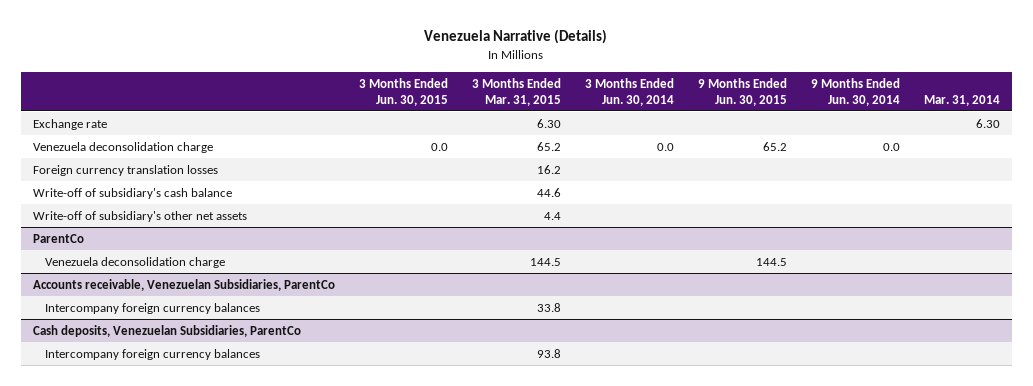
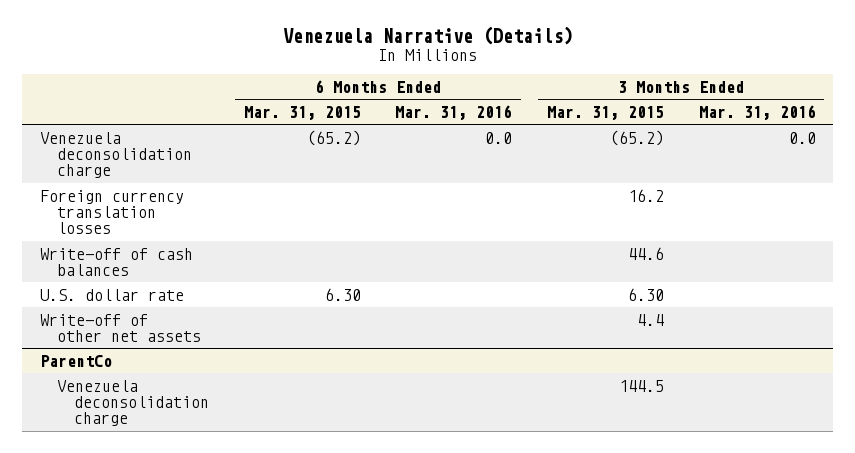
- | 3 Months Ended Jun. 30, 2015 | 3 Months Ended Mar. 31, 2015 | 3 Months Ended Jun. 30, 2014 | 9 Months Ended Jun. 30, 2015 | 9 Months Ended Jun. 30, 2014 | Mar. 31, 2014
+ | 6 Months Ended Mar. 31, 2015 | 6 Months Ended Mar. 31, 2016 | 3 Months Ended Mar. 31, 2015 | 3 Months Ended Mar. 31, 2016
- Exchange rate | | 6.30 | | | | 6.30
- Venezuela deconsolidation charge | 0.0 | 65.2 | 0.0 | 65.2 | 0.0 |
+ Venezuela deconsolidation charge | (65.2) | 0.0 | (65.2) | 0.0
- Write-off of subsidiary's cash balance | | 44.6 | | | |
- Write-off of subsidiary's other net assets | | 4.4 | | | |
+ Write-off of cash balances | | | 44.6 |
+ U.S. dollar rate | 6.30 | | 6.30 |
+ Write-off of other net assets | | | 4.4 |
- Accounts receivable, Venezuelan Subsidiaries, ParentCo
- Intercompany foreign currency balances | | 33.8 | | | |
- Cash deposits, Venezuelan Subsidiaries, ParentCo
- Intercompany foreign currency balances | | 93.8 | | | |

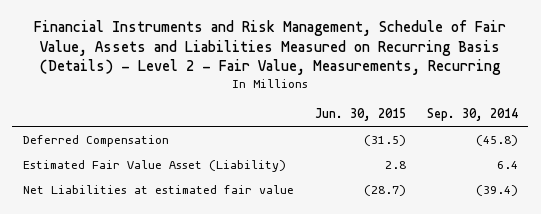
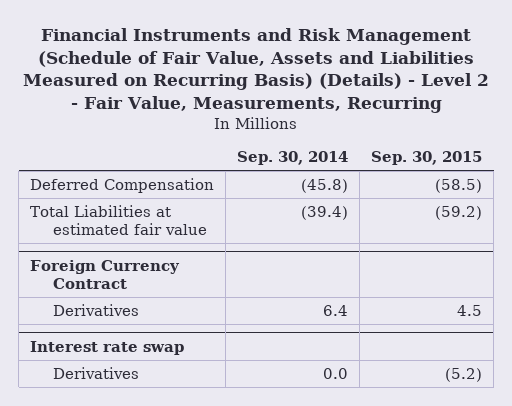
- Financial Instruments and Risk Management, Schedule of Fair Value, Assets and Liabilities Measured on Recurring Basis (Details) - Level 2 - Fair Value, Measurements, Recurring
+ Financial Instruments and Risk Management (Schedule of Fair Value, Assets and Liabilities Measured on Recurring Basis) (Details) - Level 2 - Fair Value, Measurements, Recurring
- | Jun. 30, 2015 | Sep. 30, 2014
+ | Sep. 30, 2014 | Sep. 30, 2015
- Estimated Fair Value Asset (Liability) | 2.8 | 6.4
- Net Liabilities at estimated fair value | (28.7) | (39.4)
+ Total Liabilities at estimated fair value | (39.4) | (59.2)
+ Foreign Currency Contract
+ Derivatives | 6.4 | 4.5
+ Interest rate swap
+ Derivatives | 0.0 | (5.2)

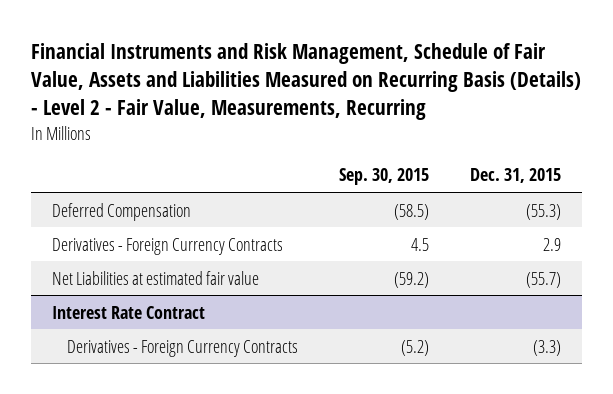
- Financial Instruments and Risk Management (Schedule of Fair Value, Assets and Liabilities Measured on Recurring Basis) (Details) - Level 2 - Fair Value, Measurements, Recurring
+ Financial Instruments and Risk Management, Schedule of Fair Value, Assets and Liabilities Measured on Recurring Basis (Details) - Level 2 - Fair Value, Measurements, Recurring
- | Sep. 30, 2014 | Sep. 30, 2015
+ | Sep. 30, 2015 | Dec. 31, 2015
- Total Liabilities at estimated fair value | (39.4) | (59.2)
- Foreign Currency Contract
- Derivatives | 6.4 | 4.5
- Interest rate swap
- Derivatives | 0.0 | (5.2)
+ Derivatives - Foreign Currency Contracts | 4.5 | 2.9
+ Net Liabilities at estimated fair value | (59.2) | (55.7)
+ Interest Rate Contract
+ Derivatives - Foreign Currency Contracts | (5.2) | (3.3)

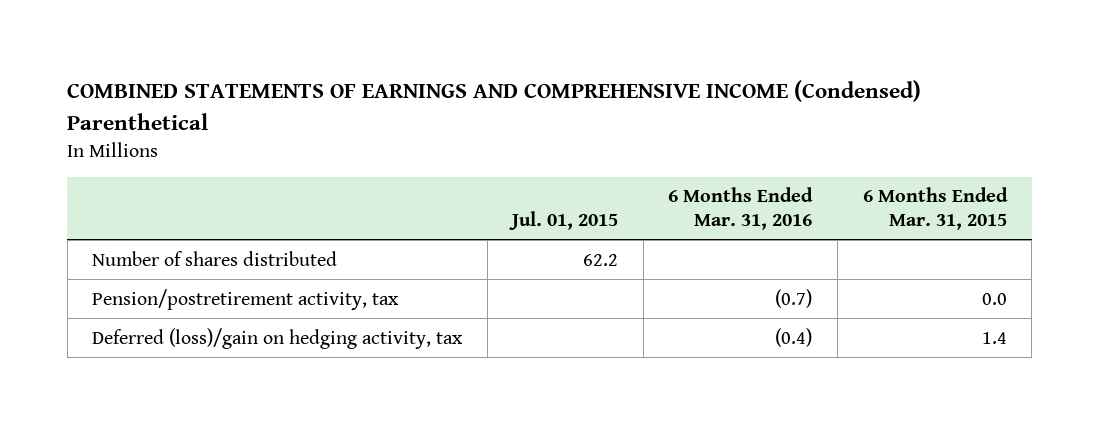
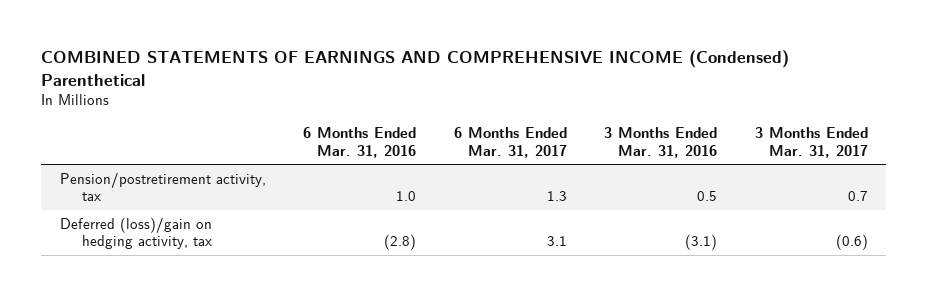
- | Jul. 01, 2015 | 6 Months Ended Mar. 31, 2016 | 6 Months Ended Mar. 31, 2015
+ | 6 Months Ended Mar. 31, 2016 | 6 Months Ended Mar. 31, 2017 | 3 Months Ended Mar. 31, 2016 | 3 Months Ended Mar. 31, 2017
- Number of shares distributed | 62.2 | |
- Pension/postretirement activity, tax | | (0.7) | 0.0
- Deferred (loss)/gain on hedging activity, tax | | (0.4) | 1.4
+ Pension/postretirement activity, tax | 1.0 | 1.3 | 0.5 | 0.7
+ Deferred (loss)/gain on hedging activity, tax | (2.8) | 3.1 | (3.1) | (0.6)

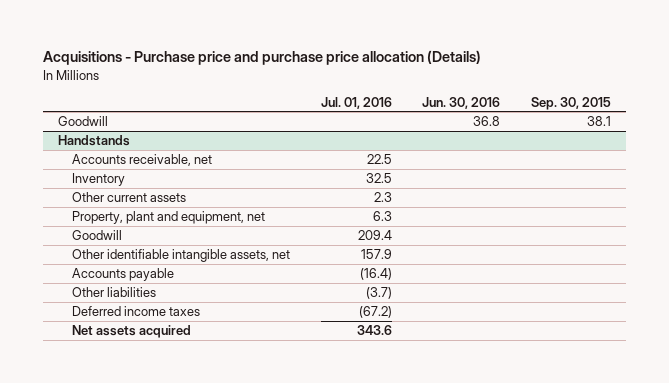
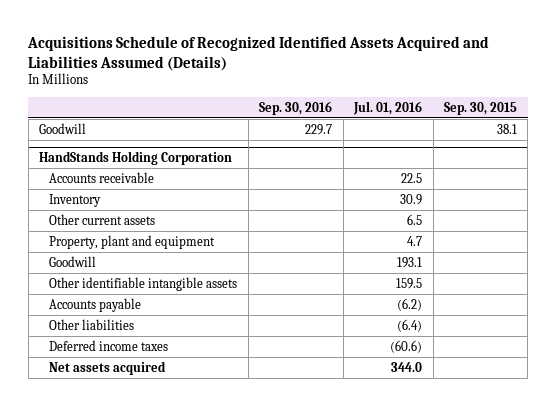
- Acquisitions - Purchase price and purchase price allocation (Details)
+ Acquisitions Schedule of Recognized Identified Assets Acquired and Liabilities Assumed (Details)
- | Jul. 01, 2016 | Jun. 30, 2016 | Sep. 30, 2015
+ | Sep. 30, 2016 | Jul. 01, 2016 | Sep. 30, 2015
- Handstands
- Accounts receivable, net | 22.5 | |
- Inventory | 32.5 | |
- Other current assets | 2.3 | |
- Property, plant and equipment, net | 6.3 | |
- Goodwill | 209.4 | |
- Other identifiable intangible assets, net | 157.9 | |
- Accounts payable | (16.4) | |
- Other liabilities | (3.7) | |
- Deferred income taxes | (67.2) | |
- Net assets acquired | 343.6 | |
+ HandStands Holding Corporation
+ Accounts receivable | | 22.5 |
+ Inventory | | 30.9 |
+ Other current assets | | 6.5 |
+ Property, plant and equipment | | 4.7 |
+ Goodwill | | 193.1 |
+ Other identifiable intangible assets | | 159.5 |
+ Accounts payable | | (6.2) |
+ Other liabilities | | (6.4) |
+ Deferred income taxes | | (60.6) |
+ Net assets acquired | | 344.0 |

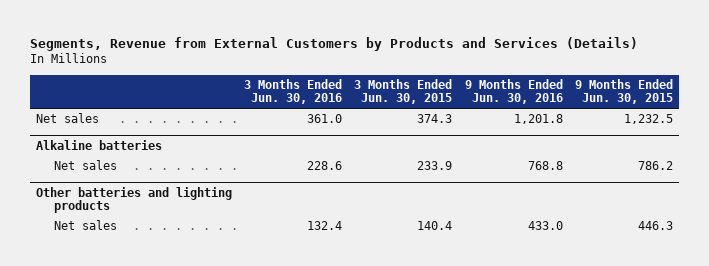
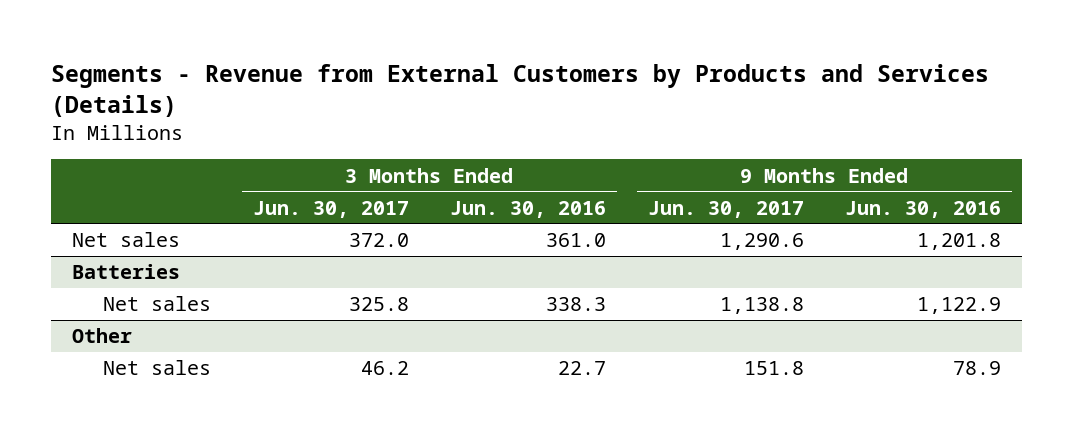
- Segments, Revenue from External Customers by Products and Services (Details)
+ Segments - Revenue from External Customers by Products and Services (Details)
- | 3 Months Ended Jun. 30, 2016 | 3 Months Ended Jun. 30, 2015 | 9 Months Ended Jun. 30, 2016 | 9 Months Ended Jun. 30, 2015
+ | 3 Months Ended Jun. 30, 2017 | 3 Months Ended Jun. 30, 2016 | 9 Months Ended Jun. 30, 2017 | 9 Months Ended Jun. 30, 2016
- Alkaline batteries
- Net sales | 228.6 | 233.9 | 768.8 | 786.2
- Other batteries and lighting products
- Net sales | 132.4 | 140.4 | 433.0 | 446.3
+ Batteries
+ Net sales | 325.8 | 338.3 | 1,138.8 | 1,122.9
+ Other
+ Net sales | 46.2 | 22.7 | 151.8 | 78.9

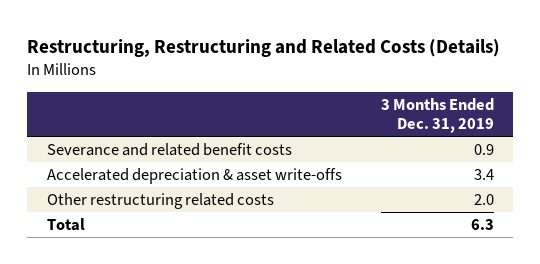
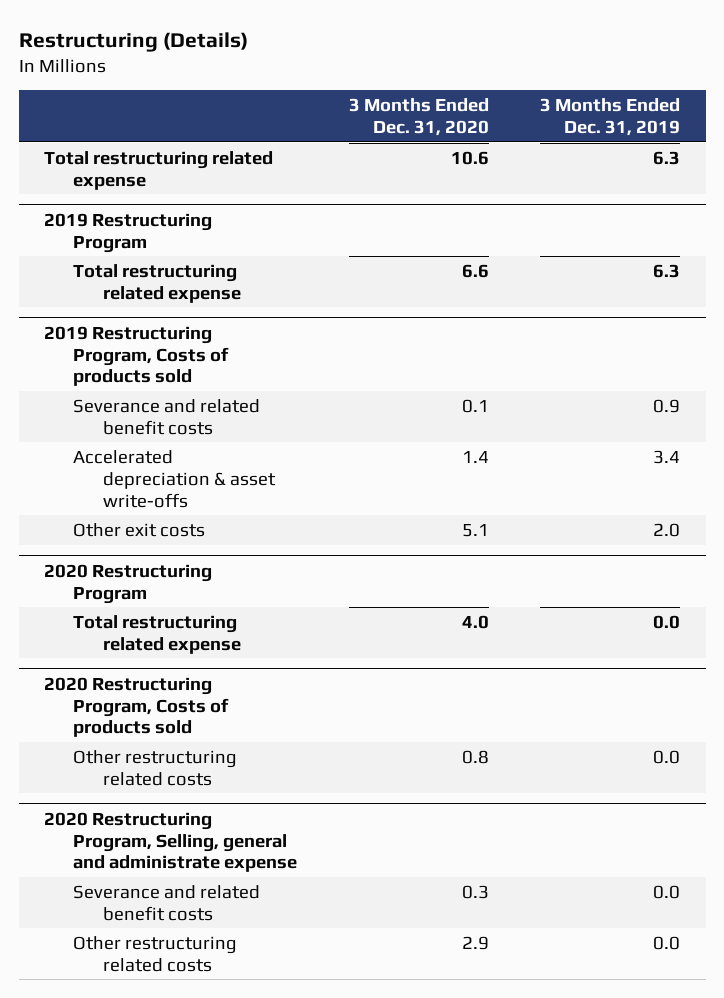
- Restructuring, Restructuring and Related Costs (Details)
+ Restructuring (Details)
- | 3 Months Ended Dec. 31, 2019
+ | 3 Months Ended Dec. 31, 2020 | 3 Months Ended Dec. 31, 2019
+ Total restructuring related expense | 10.6 | 6.3
+ 2019 Restructuring Program
+ Total restructuring related expense | 6.6 | 6.3
+ 2019 Restructuring Program, Costs of products sold
- Other restructuring related costs | 2.0
- Total | 6.3
+ Other exit costs | 5.1 | 2.0
+ 2020 Restructuring Program
+ Total restructuring related expense | 4.0 | 0.0
+ 2020 Restructuring Program, Costs of products sold
+ Other restructuring related costs | 0.8 | 0.0
+ 2020 Restructuring Program, Selling, general and administrate expense
+ Severance and related benefit costs | 0.3 | 0.0
+ Other restructuring related costs | 2.9 | 0.0

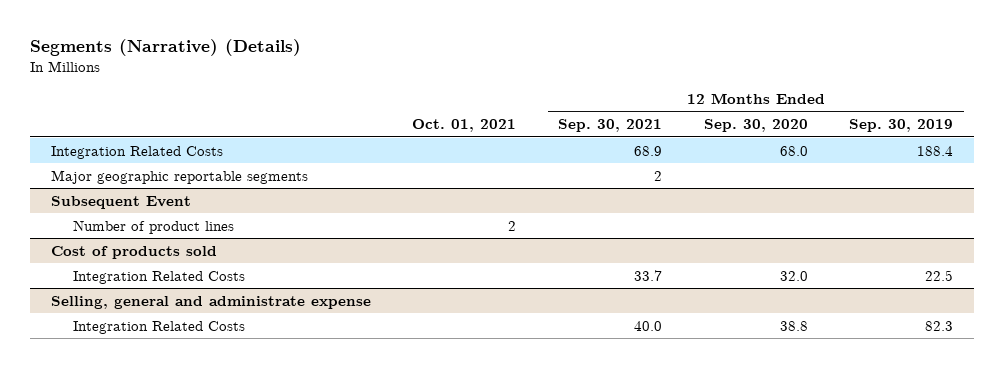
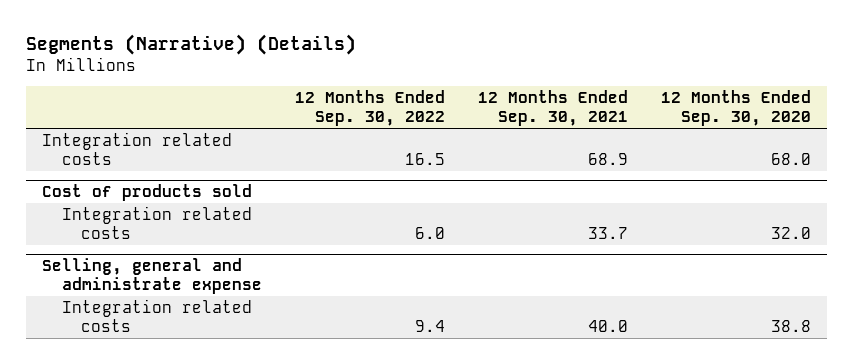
- | Oct. 01, 2021 | 12 Months Ended Sep. 30, 2021 | 12 Months Ended Sep. 30, 2020 | 12 Months Ended Sep. 30, 2019
+ | 12 Months Ended Sep. 30, 2022 | 12 Months Ended Sep. 30, 2021 | 12 Months Ended Sep. 30, 2020
- Integration Related Costs | | 68.9 | 68.0 | 188.4
- Major geographic reportable segments | | 2 | |
- Subsequent Event
- Number of product lines | 2 | | |
+ Integration related costs | 16.5 | 68.9 | 68.0
@ Cost of products sold
- Integration Related Costs | | 33.7 | 32.0 | 22.5
+ Integration related costs | 6.0 | 33.7 | 32.0
@ Selling, general and administrate expense
- Integration Related Costs | | 40.0 | 38.8 | 82.3
+ Integration related costs | 9.4 | 40.0 | 38.8

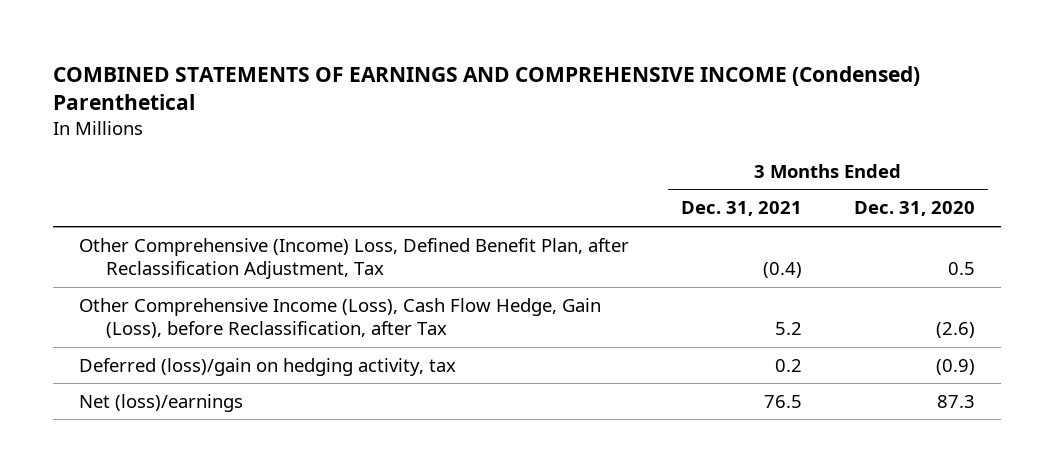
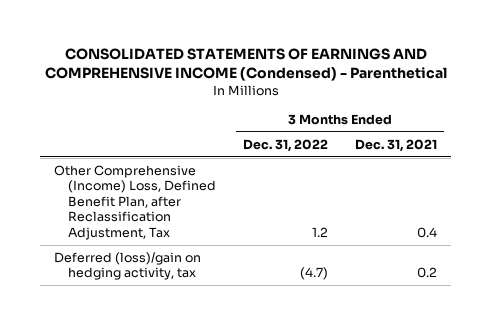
- COMBINED STATEMENTS OF EARNINGS AND COMPREHENSIVE INCOME (Condensed) Parenthetical
+ CONSOLIDATED STATEMENTS OF EARNINGS AND COMPREHENSIVE INCOME (Condensed) - Parenthetical
- | 3 Months Ended Dec. 31, 2021 | 3 Months Ended Dec. 31, 2020
+ | 3 Months Ended Dec. 31, 2022 | 3 Months Ended Dec. 31, 2021
- Other Comprehensive (Income) Loss, Defined Benefit Plan, after Reclassification Adjustment, Tax | (0.4) | 0.5
- Other Comprehensive Income (Loss), Cash Flow Hedge, Gain (Loss), before Reclassification, after Tax | 5.2 | (2.6)
+ Other Comprehensive (Income) Loss, Defined Benefit Plan, after Reclassification Adjustment, Tax | 1.2 | 0.4
- Net (loss)/earnings | 76.5 | 87.3

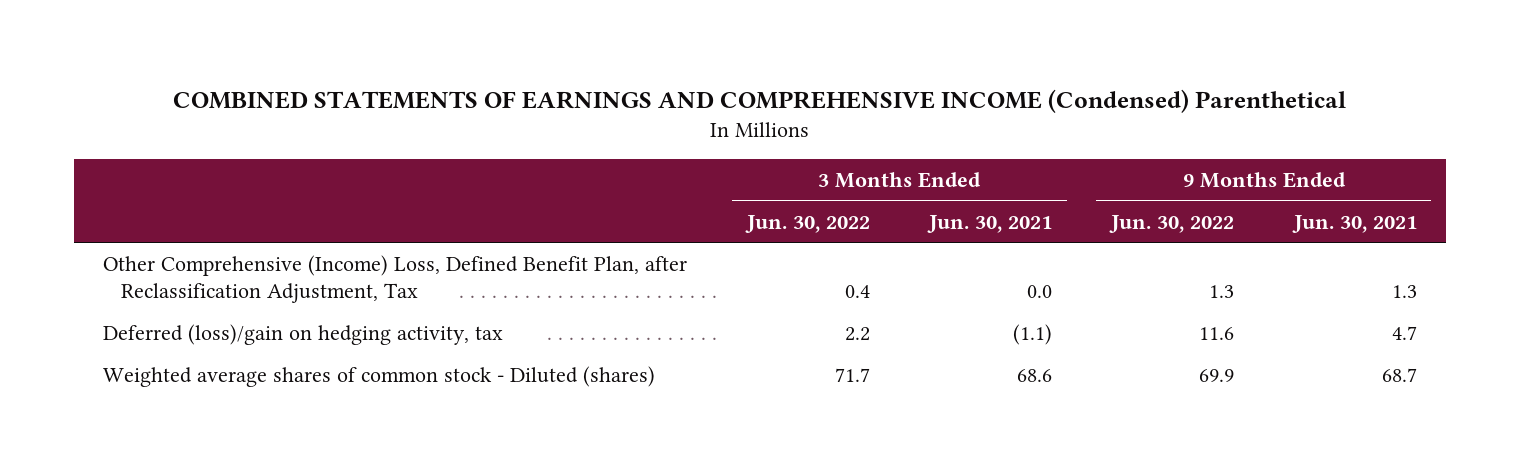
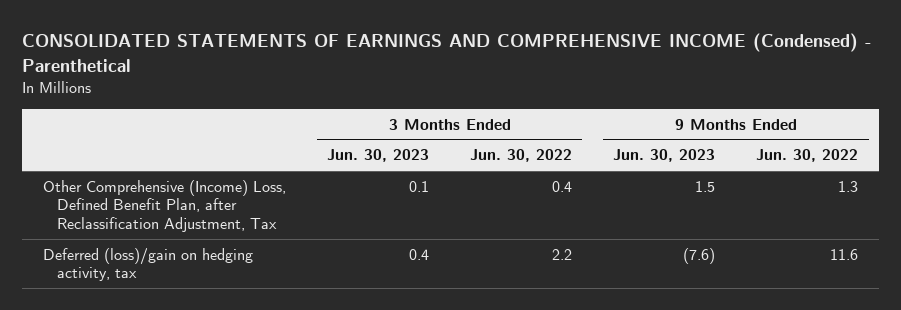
- COMBINED STATEMENTS OF EARNINGS AND COMPREHENSIVE INCOME (Condensed) Parenthetical
+ CONSOLIDATED STATEMENTS OF EARNINGS AND COMPREHENSIVE INCOME (Condensed) - Parenthetical
- | 3 Months Ended Jun. 30, 2022 | 3 Months Ended Jun. 30, 2021 | 9 Months Ended Jun. 30, 2022 | 9 Months Ended Jun. 30, 2021
+ | 3 Months Ended Jun. 30, 2023 | 3 Months Ended Jun. 30, 2022 | 9 Months Ended Jun. 30, 2023 | 9 Months Ended Jun. 30, 2022
- Weighted average shares of common stock - Diluted (shares) | 71.7 | 68.6 | 69.9 | 68.7

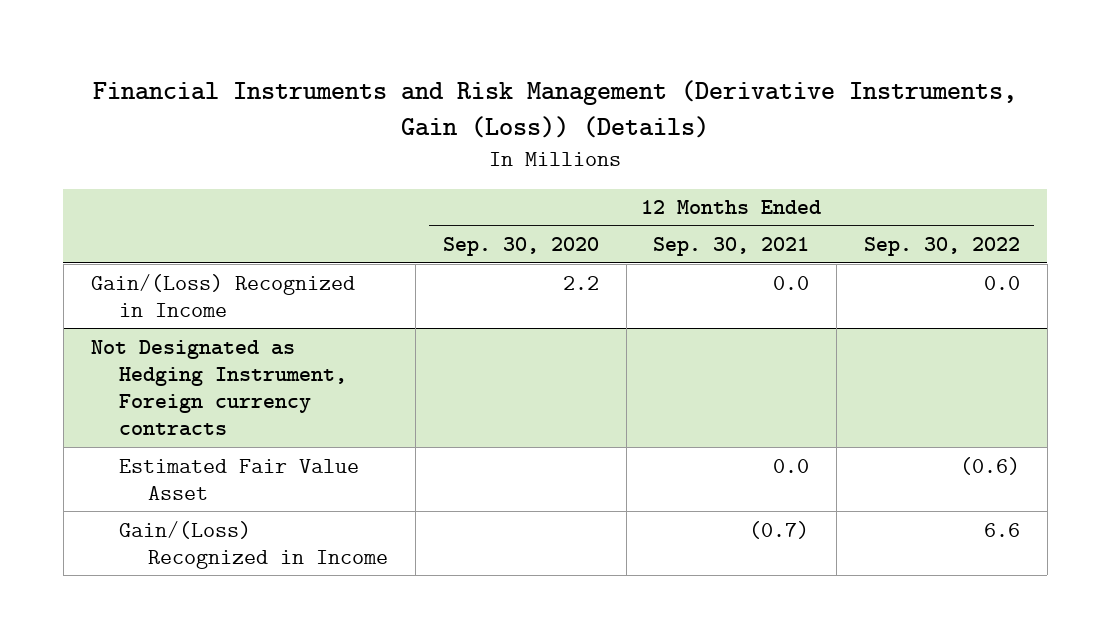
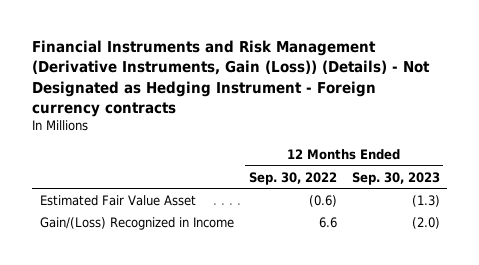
- Financial Instruments and Risk Management (Derivative Instruments, Gain (Loss)) (Details)
+ Financial Instruments and Risk Management (Derivative Instruments, Gain (Loss)) (Details) - Not Designated as Hedging Instrument - Foreign currency contracts
- | 12 Months Ended Sep. 30, 2020 | 12 Months Ended Sep. 30, 2021 | 12 Months Ended Sep. 30, 2022
+ | 12 Months Ended Sep. 30, 2022 | 12 Months Ended Sep. 30, 2023
- Gain/(Loss) Recognized in Income | 2.2 | 0.0 | 0.0
- Not Designated as Hedging Instrument, Foreign currency contracts

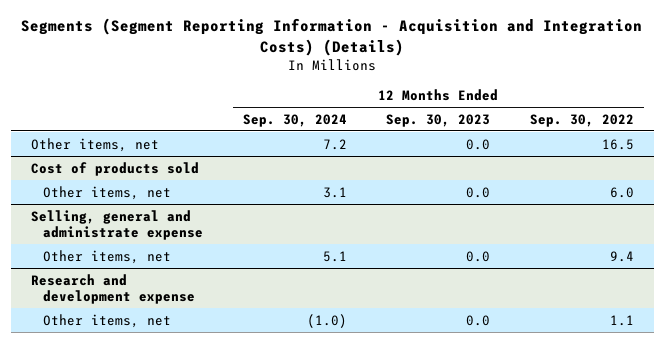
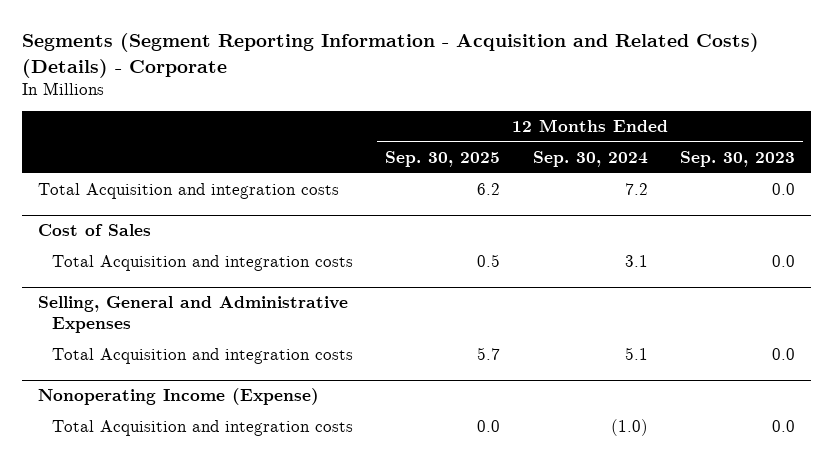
- Segments (Segment Reporting Information - Acquisition and Integration Costs) (Details)
+ Segments (Segment Reporting Information - Acquisition and Related Costs) (Details) - Corporate
- | 12 Months Ended Sep. 30, 2024 | 12 Months Ended Sep. 30, 2023 | 12 Months Ended Sep. 30, 2022
+ | 12 Months Ended Sep. 30, 2025 | 12 Months Ended Sep. 30, 2024 | 12 Months Ended Sep. 30, 2023
- Other items, net | 7.2 | 0.0 | 16.5
- Cost of products sold
- Other items, net | 3.1 | 0.0 | 6.0
- Selling, general and administrate expense
- Other items, net | 5.1 | 0.0 | 9.4
- Research and development expense
- Other items, net | (1.0) | 0.0 | 1.1
+ Total Acquisition and integration costs | 6.2 | 7.2 | 0.0
+ Cost of Sales
+ Total Acquisition and integration costs | 0.5 | 3.1 | 0.0
+ Selling, General and Administrative Expenses
+ Total Acquisition and integration costs | 5.7 | 5.1 | 0.0
+ Nonoperating Income (Expense)
+ Total Acquisition and integration costs | 0.0 | (1.0) | 0.0

